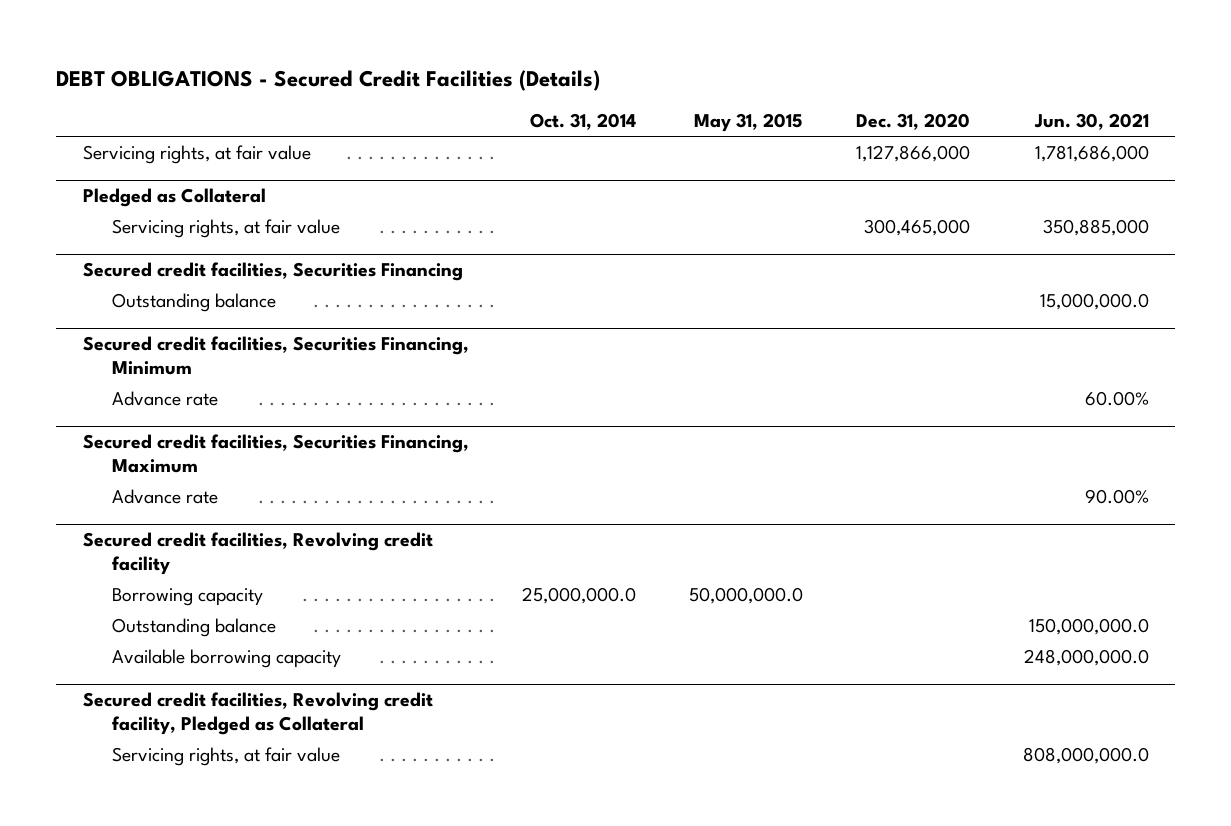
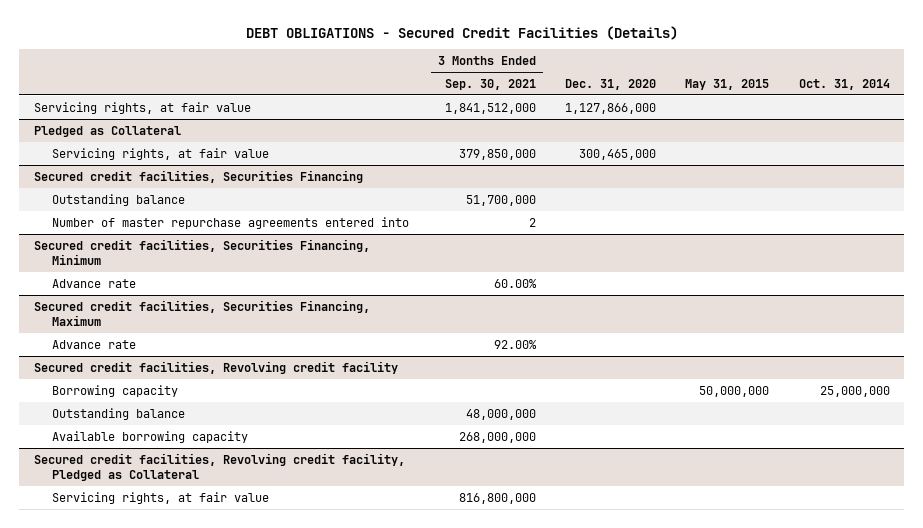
- | Oct. 31, 2014 | May 31, 2015 | Dec. 31, 2020 | Jun. 30, 2021
+ | 3 Months Ended Sep. 30, 2021 | Dec. 31, 2020 | May 31, 2015 | Oct. 31, 2014
@ Secured credit facilities, Securities Financing
+ Number of master repurchase agreements entered into | 2 | | |
@ Secured credit facilities, Revolving credit facility
- Borrowing capacity | 25,000,000.0 | 50,000,000.0 | |
+ Borrowing capacity | | | 50,000,000 | 25,000,000

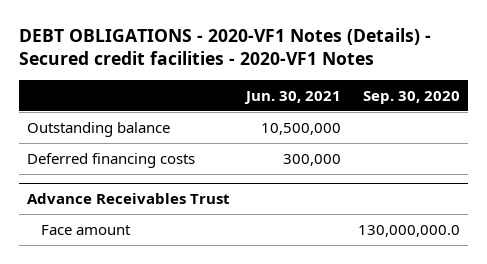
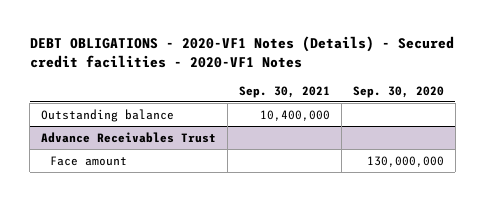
- | Jun. 30, 2021 | Sep. 30, 2020
+ | Sep. 30, 2021 | Sep. 30, 2020
- Deferred financing costs | 300,000 |
@ Advance Receivables Trust
- Face amount | | 130,000,000.0
+ Face amount | | 130,000,000

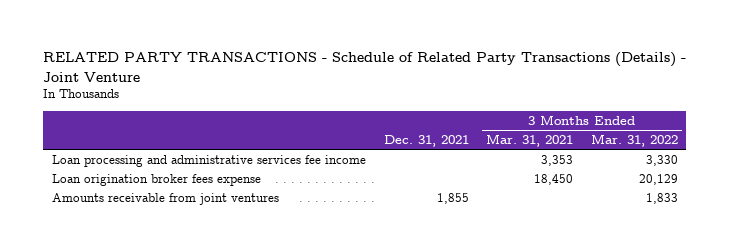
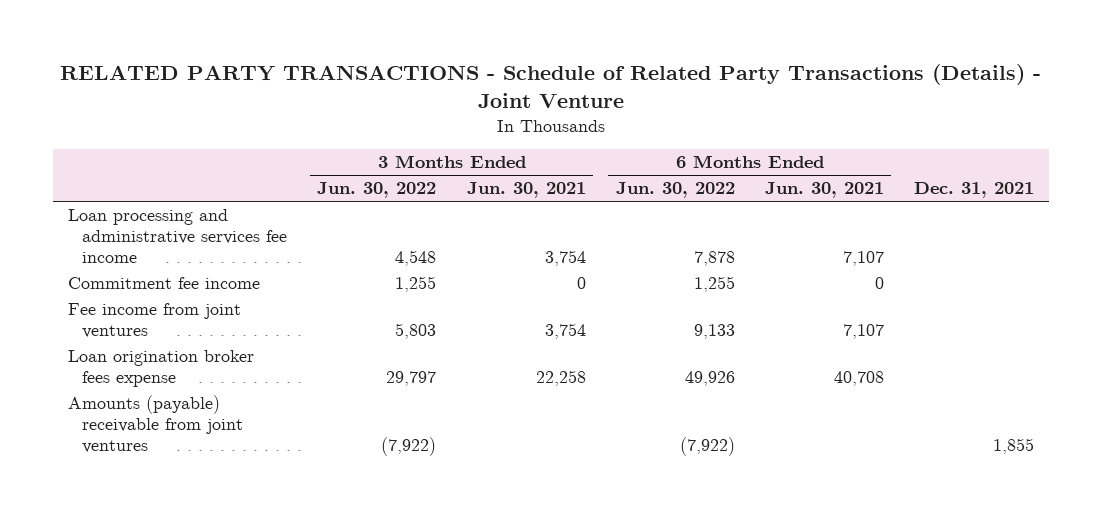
- | Dec. 31, 2021 | 3 Months Ended Mar. 31, 2021 | 3 Months Ended Mar. 31, 2022
+ | 3 Months Ended Jun. 30, 2022 | 3 Months Ended Jun. 30, 2021 | 6 Months Ended Jun. 30, 2022 | 6 Months Ended Jun. 30, 2021 | Dec. 31, 2021
+ Commitment fee income | 1,255 | 0 | 1,255 | 0 |
+ Fee income from joint ventures | 5,803 | 3,754 | 9,133 | 7,107 |
- Amounts receivable from joint ventures | 1,855 | | 1,833
+ Amounts (payable) receivable from joint ventures | (7,922) | | (7,922) | | 1,855

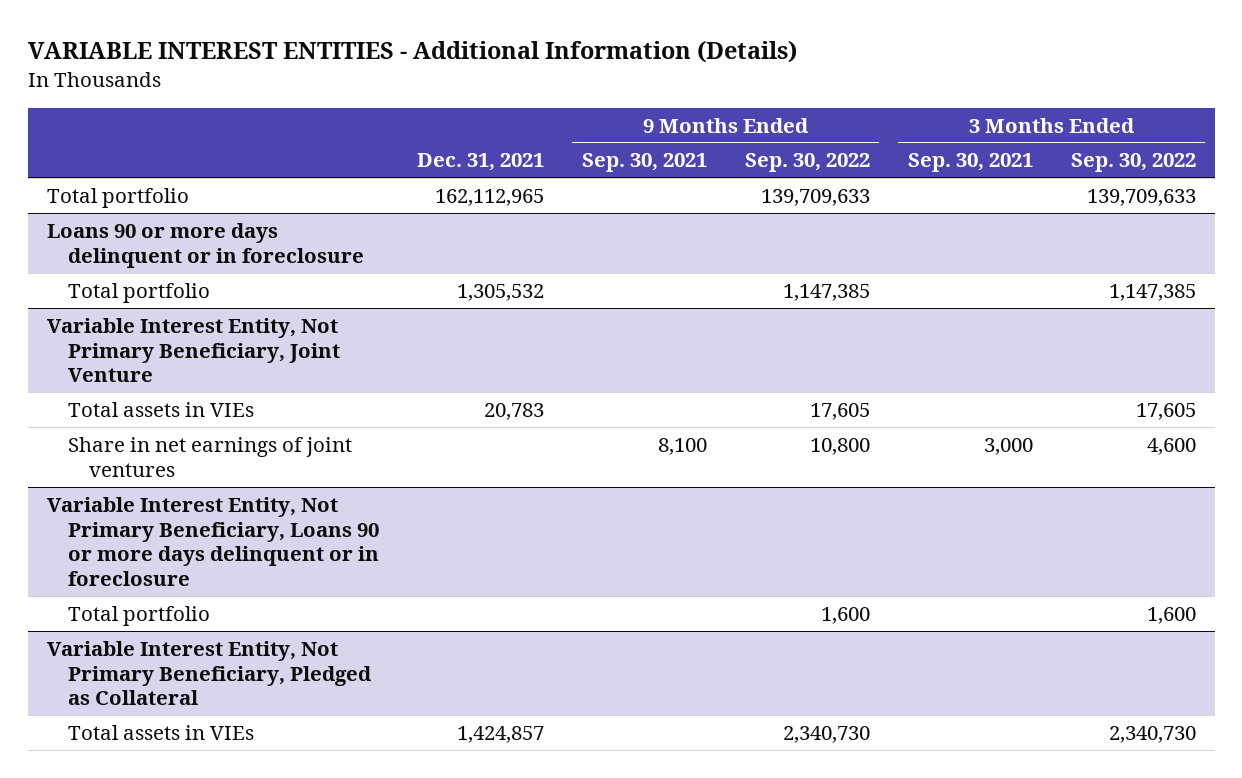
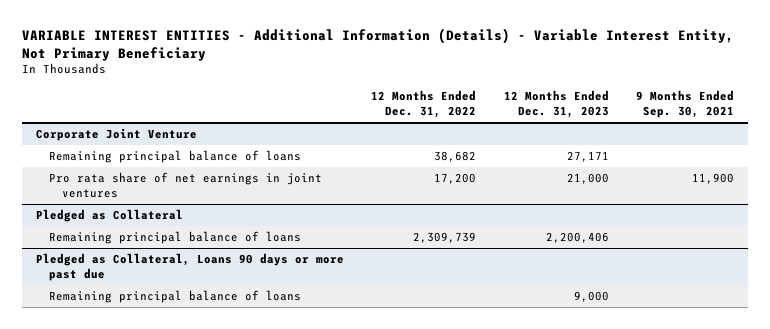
- VARIABLE INTEREST ENTITIES - Additional Information (Details)
+ VARIABLE INTEREST ENTITIES - Additional Information (Details) - Variable Interest Entity, Not Primary Beneficiary
- | Dec. 31, 2021 | 9 Months Ended Sep. 30, 2021 | 9 Months Ended Sep. 30, 2022 | 3 Months Ended Sep. 30, 2021 | 3 Months Ended Sep. 30, 2022
+ | 12 Months Ended Dec. 31, 2022 | 12 Months Ended Dec. 31, 2023 | 9 Months Ended Sep. 30, 2021
- Total portfolio | 162,112,965 | | 139,709,633 | | 139,709,633
- Loans 90 or more days delinquent or in foreclosure
- Total portfolio | 1,305,532 | | 1,147,385 | | 1,147,385
- Variable Interest Entity, Not Primary Beneficiary, Joint Venture
- Total assets in VIEs | 20,783 | | 17,605 | | 17,605
- Share in net earnings of joint ventures | | 8,100 | 10,800 | 3,000 | 4,600
- Variable Interest Entity, Not Primary Beneficiary, Loans 90 or more days delinquent or in foreclosure
- Total portfolio | | | 1,600 | | 1,600
- Variable Interest Entity, Not Primary Beneficiary, Pledged as Collateral
- Total assets in VIEs | 1,424,857 | | 2,340,730 | | 2,340,730
+ Corporate Joint Venture
+ Remaining principal balance of loans | 38,682 | 27,171 |
+ Pro rata share of net earnings in joint ventures | 17,200 | 21,000 | 11,900
+ Pledged as Collateral
+ Remaining principal balance of loans | 2,309,739 | 2,200,406 |
+ Pledged as Collateral, Loans 90 days or more past due
+ Remaining principal balance of loans | | 9,000 |

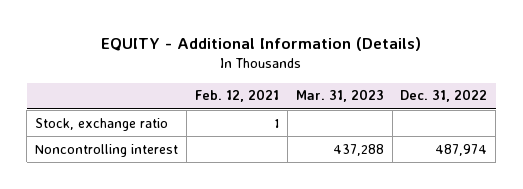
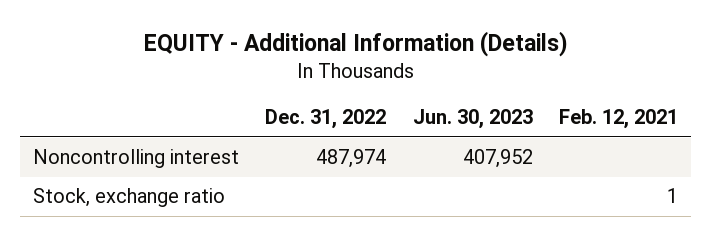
- | Feb. 12, 2021 | Mar. 31, 2023 | Dec. 31, 2022
+ | Dec. 31, 2022 | Jun. 30, 2023 | Feb. 12, 2021
moved down: Stock, exchange ratio | | | 1

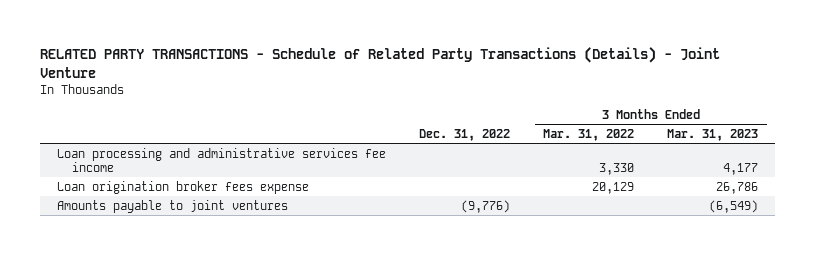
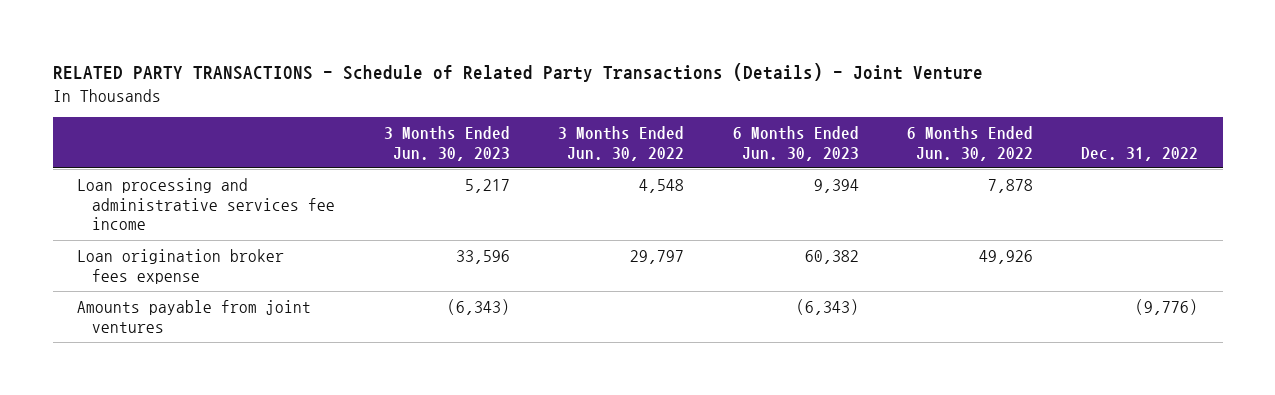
- | Dec. 31, 2022 | 3 Months Ended Mar. 31, 2022 | 3 Months Ended Mar. 31, 2023
+ | 3 Months Ended Jun. 30, 2023 | 3 Months Ended Jun. 30, 2022 | 6 Months Ended Jun. 30, 2023 | 6 Months Ended Jun. 30, 2022 | Dec. 31, 2022
- Amounts payable to joint ventures | (9,776) | | (6,549)
+ Amounts payable from joint ventures | (6,343) | | (6,343) | | (9,776)

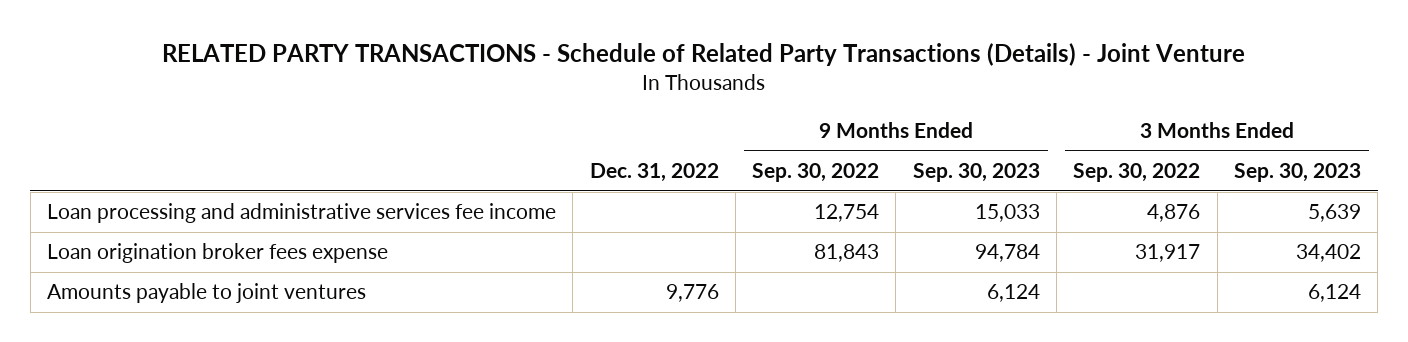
- | 3 Months Ended Jun. 30, 2023 | 3 Months Ended Jun. 30, 2022 | 6 Months Ended Jun. 30, 2023 | 6 Months Ended Jun. 30, 2022 | Dec. 31, 2022
+ | Dec. 31, 2022 | 9 Months Ended Sep. 30, 2022 | 9 Months Ended Sep. 30, 2023 | 3 Months Ended Sep. 30, 2022 | 3 Months Ended Sep. 30, 2023
- Amounts payable from joint ventures | (6,343) | | (6,343) | | (9,776)
+ Amounts payable to joint ventures | 9,776 | | 6,124 | | 6,124

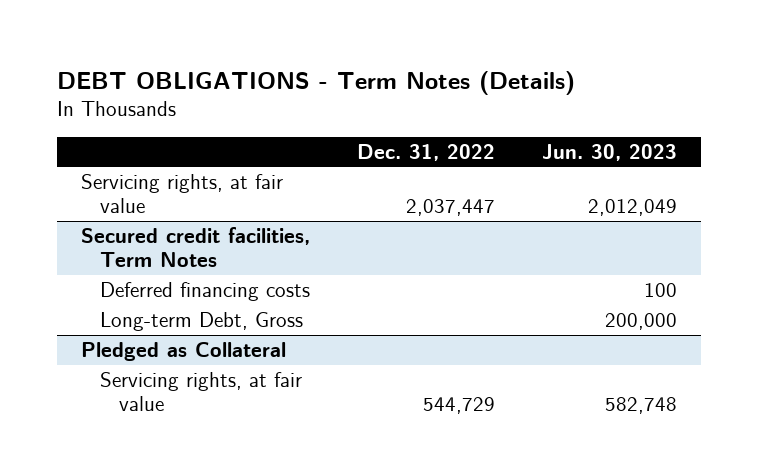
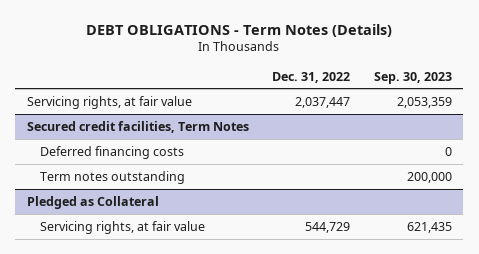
- | Dec. 31, 2022 | Jun. 30, 2023
+ | Dec. 31, 2022 | Sep. 30, 2023
@ Secured credit facilities, Term Notes
- Long-term Debt, Gross | | 200,000
+ Term notes outstanding | | 200,000

